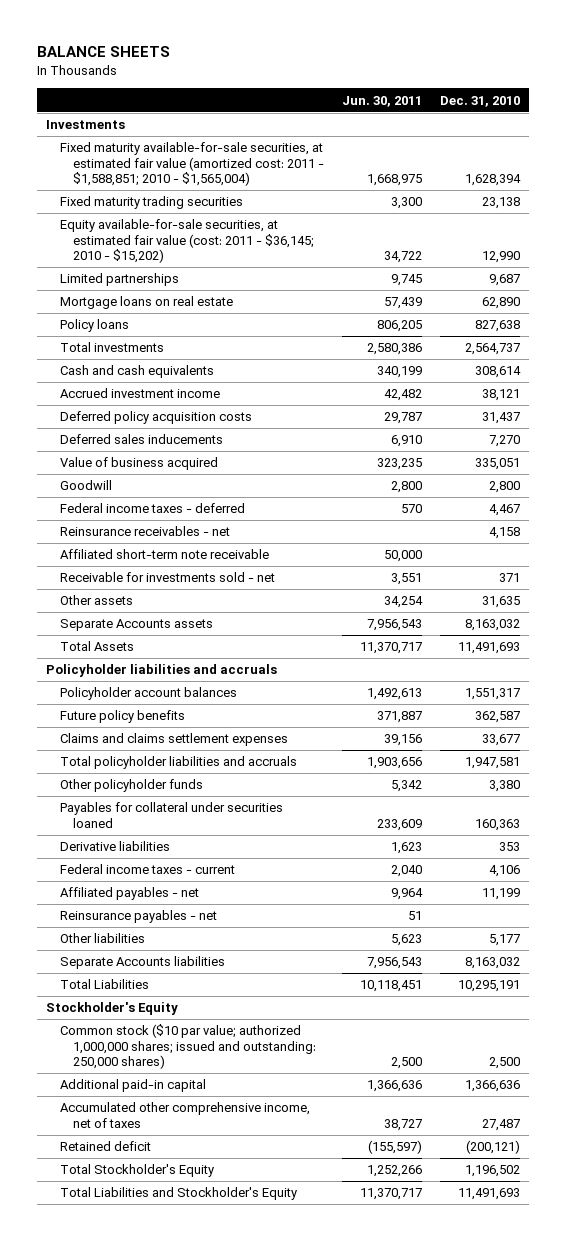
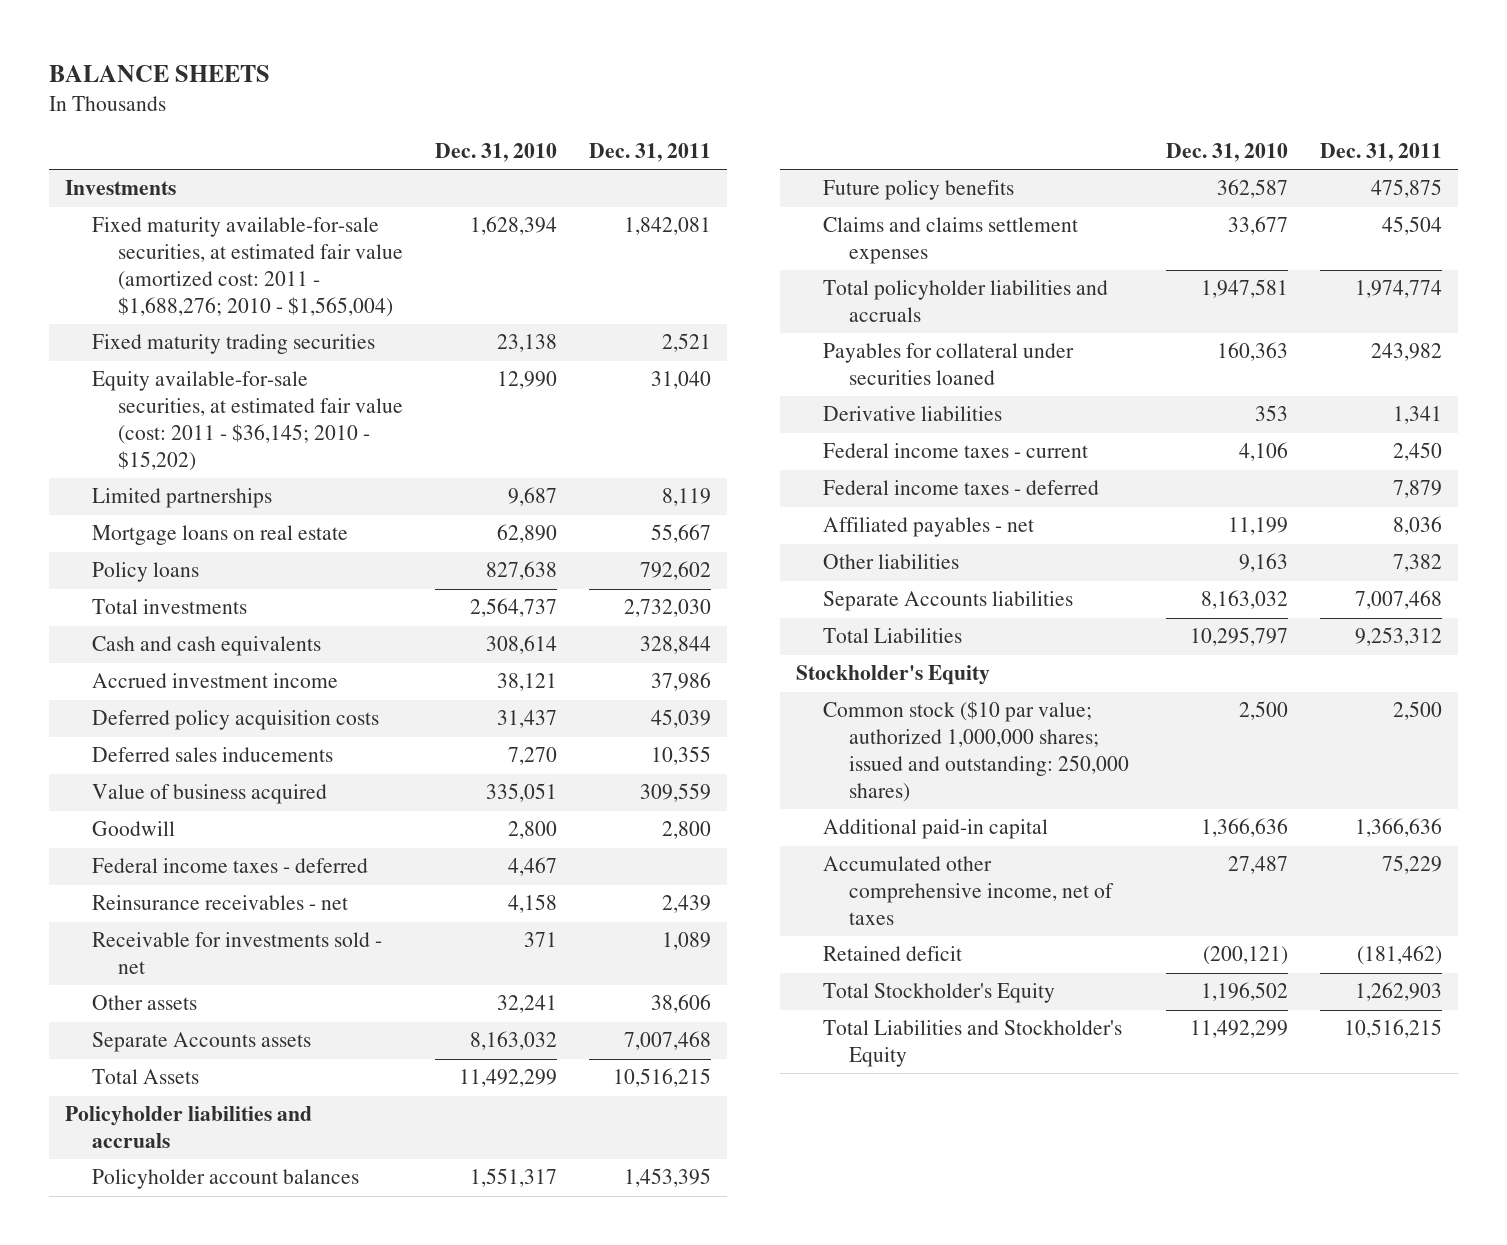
- | Jun. 30, 2011 | Dec. 31, 2010
+ | Dec. 31, 2010 | Dec. 31, 2011
- Fixed maturity available-for-sale securities, at estimated fair value (amortized cost: 2011 - $1,588,851; 2010 - $1,565,004) | 1,668,975 | 1,628,394
+ Fixed maturity available-for-sale securities, at estimated fair value (amortized cost: 2011 - $1,688,276; 2010 - $1,565,004) | 1,628,394 | 1,842,081
- Affiliated short-term note receivable | 50,000 |
- Other assets | 34,254 | 31,635
+ Other assets | 32,241 | 38,606
- Total Assets | 11,370,717 | 11,491,693
+ Total Assets | 11,492,299 | 10,516,215
- Other policyholder funds | 5,342 | 3,380
+ Federal income taxes - deferred | | 7,879
- Reinsurance payables - net | 51 |
- Other liabilities | 5,623 | 5,177
+ Other liabilities | 9,163 | 7,382
- Total Liabilities | 10,118,451 | 10,295,191
+ Total Liabilities | 10,295,797 | 9,253,312
- Total Liabilities and Stockholder's Equity | 11,370,717 | 11,491,693
+ Total Liabilities and Stockholder's Equity | 11,492,299 | 10,516,215

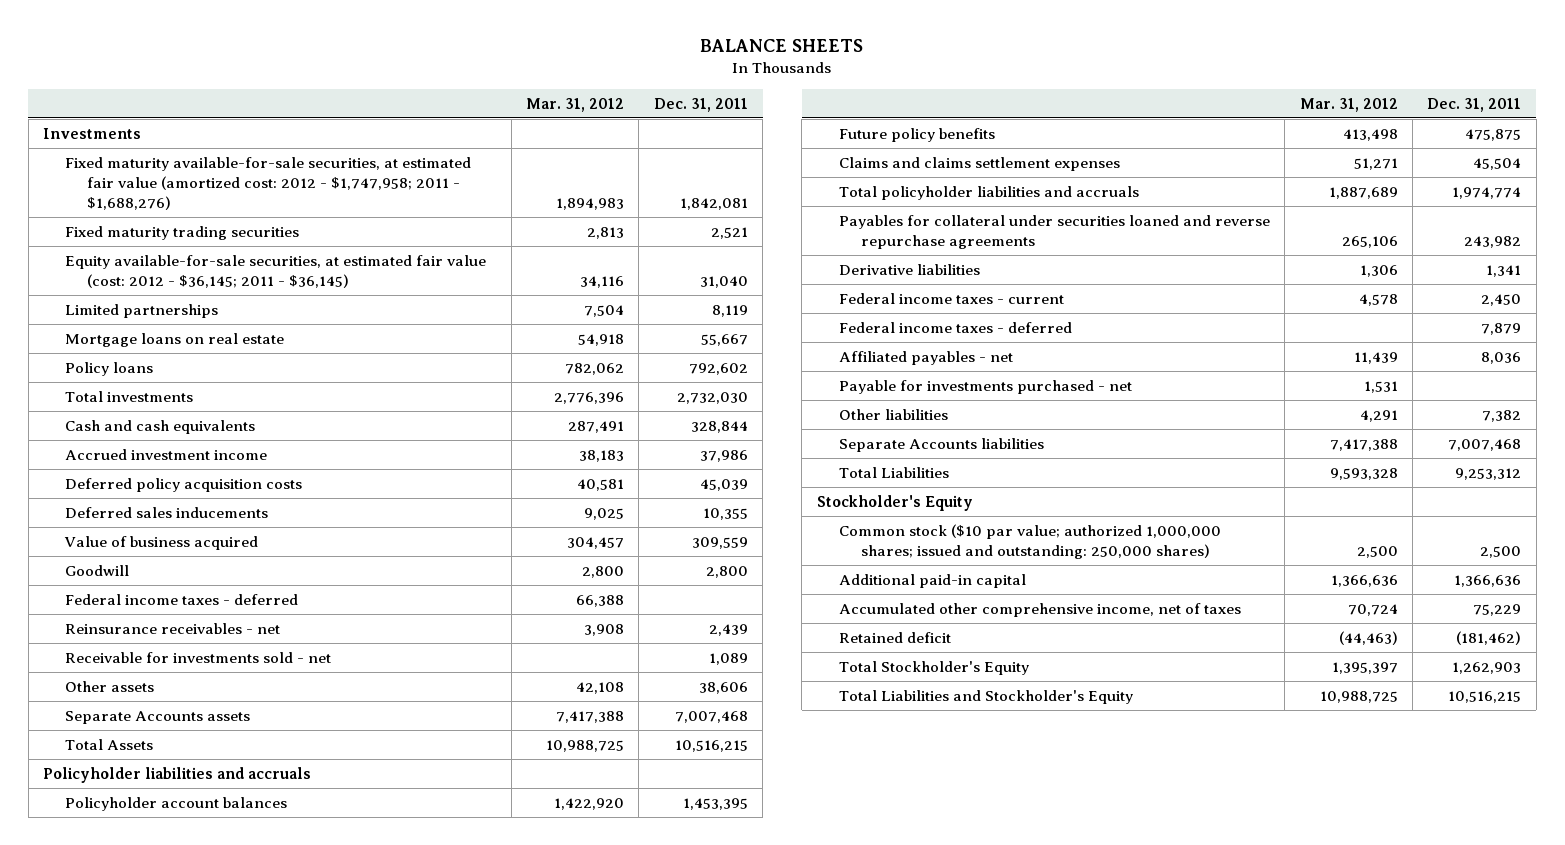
- | Dec. 31, 2010 | Dec. 31, 2011
+ | Mar. 31, 2012 | Dec. 31, 2011
- Fixed maturity available-for-sale securities, at estimated fair value (amortized cost: 2011 - $1,688,276; 2010 - $1,565,004) | 1,628,394 | 1,842,081
+ Fixed maturity available-for-sale securities, at estimated fair value (amortized cost: 2012 - $1,747,958; 2011 - $1,688,276) | 1,894,983 | 1,842,081
- Equity available-for-sale securities, at estimated fair value (cost: 2011 - $36,145; 2010 - $15,202) | 12,990 | 31,040
+ Equity available-for-sale securities, at estimated fair value (cost: 2012 - $36,145; 2011 - $36,145) | 34,116 | 31,040
- Payables for collateral under securities loaned | 160,363 | 243,982
+ Payables for collateral under securities loaned and reverse repurchase agreements | 265,106 | 243,982
+ Payable for investments purchased - net | 1,531 |

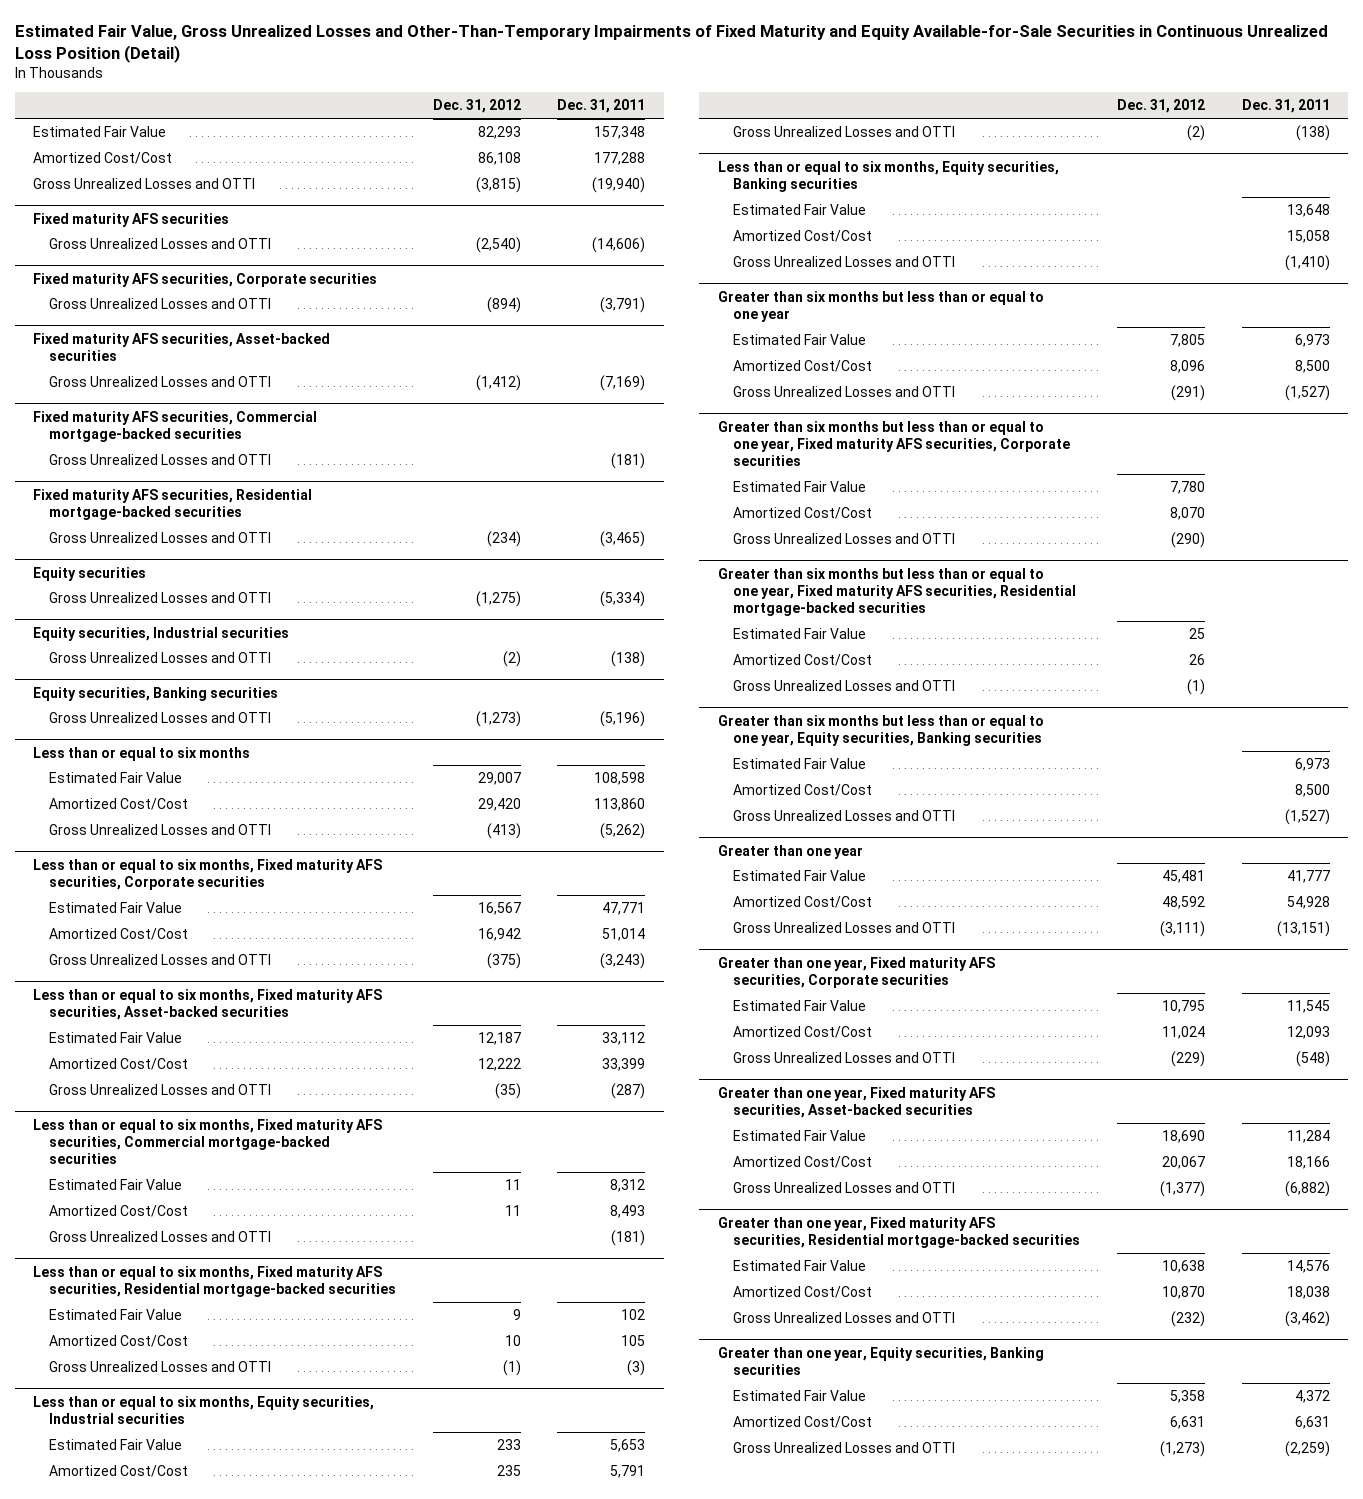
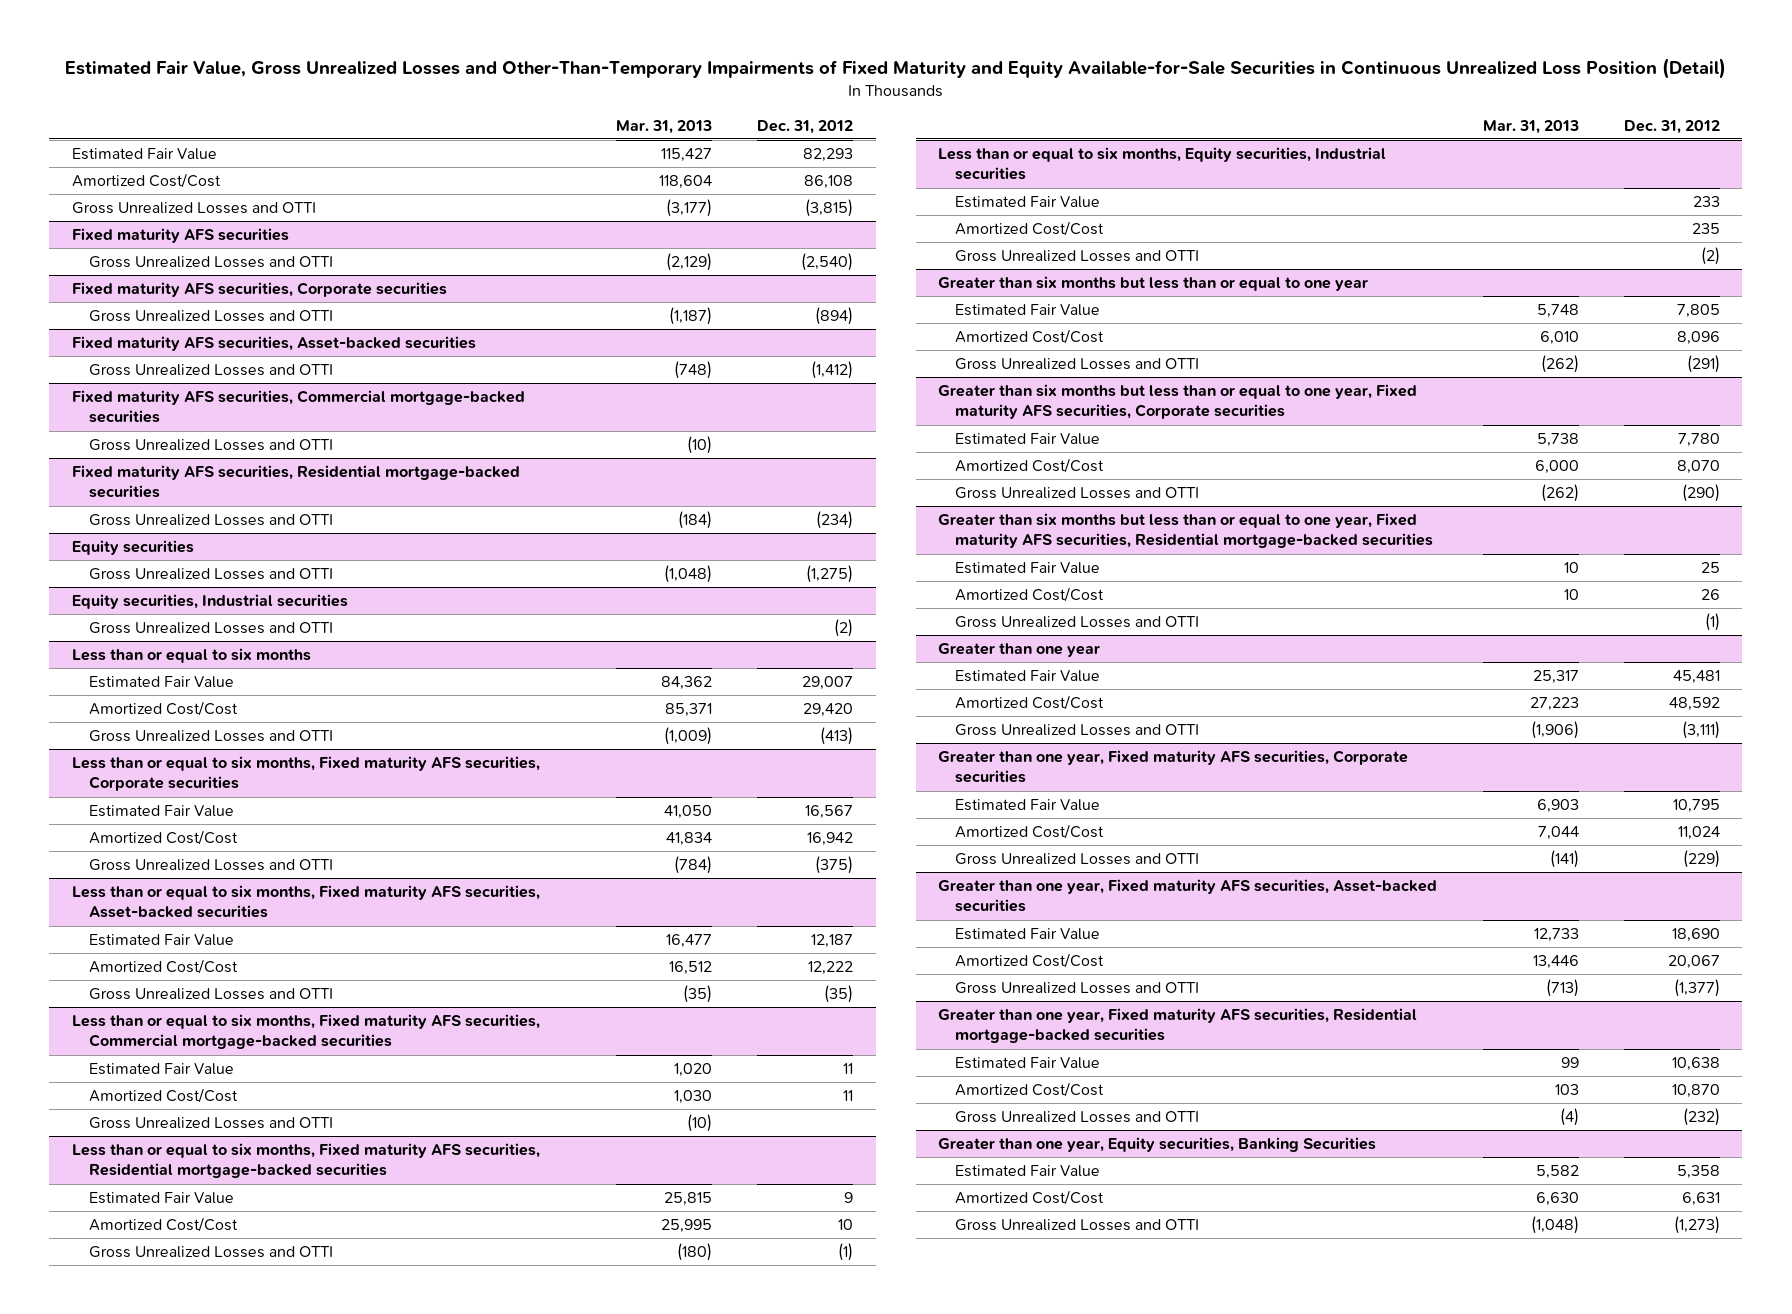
- | Dec. 31, 2012 | Dec. 31, 2011
+ | Mar. 31, 2013 | Dec. 31, 2012
- Equity securities, Banking securities
- Gross Unrealized Losses and OTTI | (1,273) | (5,196)
- Less than or equal to six months, Equity securities, Banking securities
- Estimated Fair Value | | 13,648
- Amortized Cost/Cost | | 15,058
- Gross Unrealized Losses and OTTI | | (1,410)
- Greater than six months but less than or equal to one year, Equity securities, Banking securities
- Estimated Fair Value | | 6,973
- Amortized Cost/Cost | | 8,500
- Gross Unrealized Losses and OTTI | | (1,527)
- Greater than one year, Equity securities, Banking securities
+ Greater than one year, Equity securities, Banking Securities

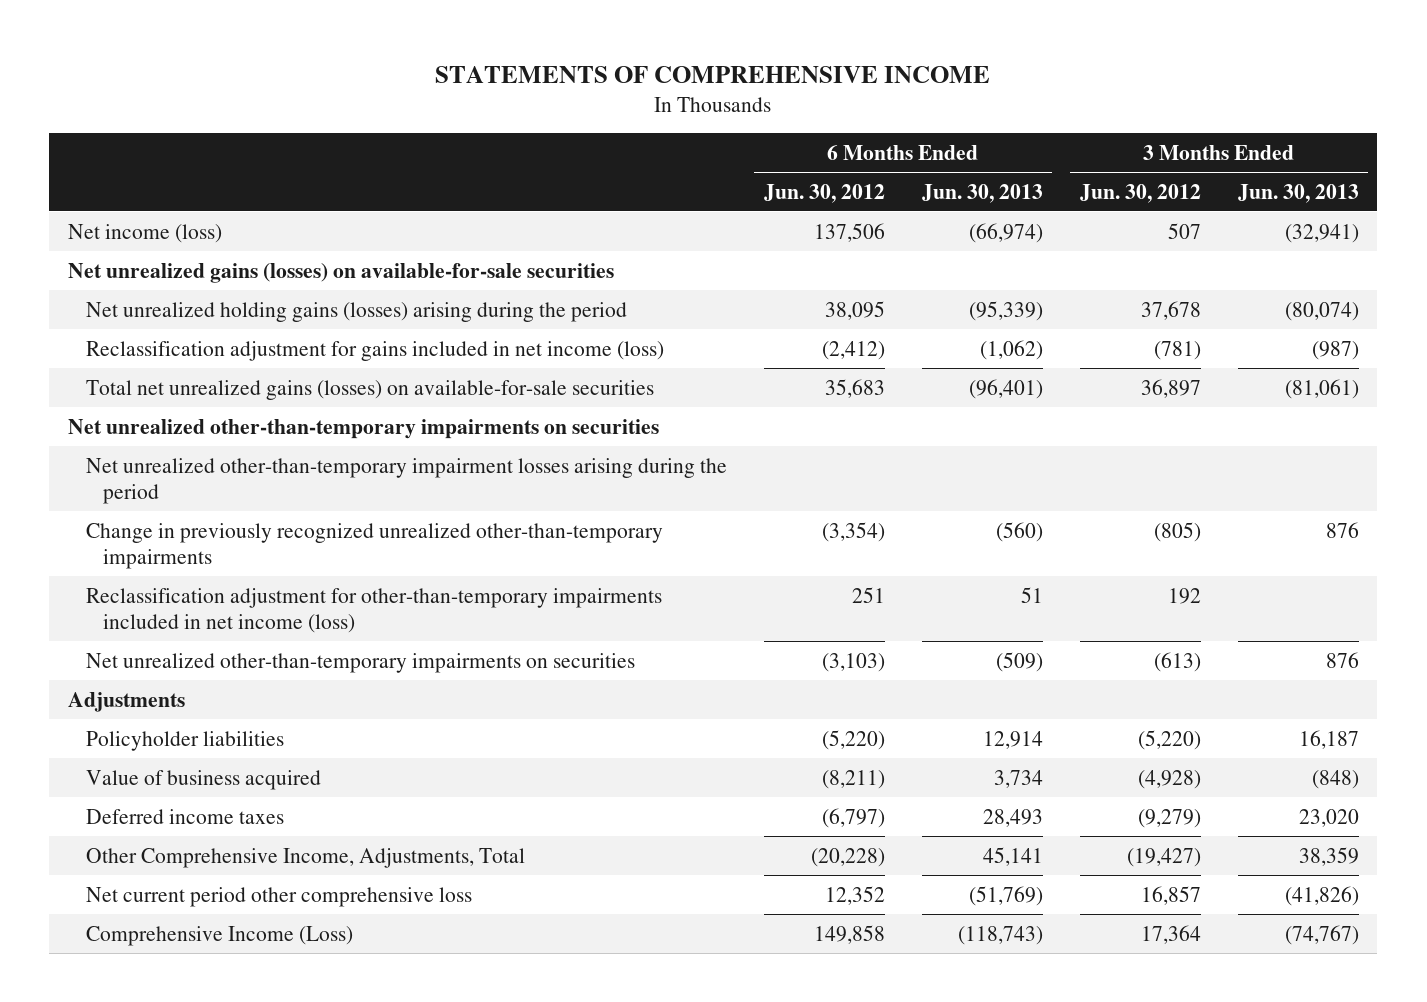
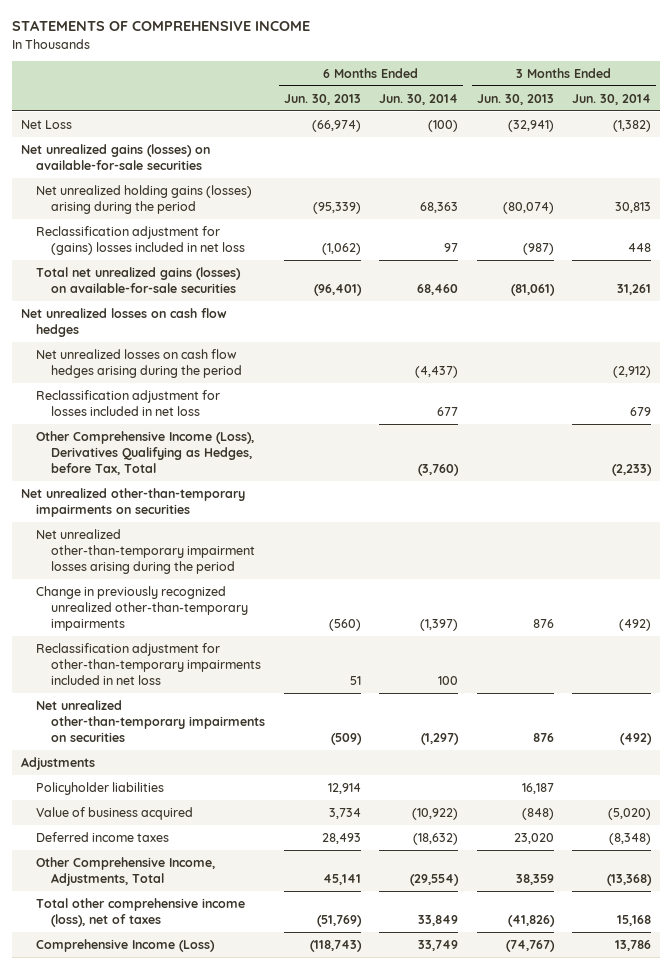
- | 6 Months Ended Jun. 30, 2012 | 6 Months Ended Jun. 30, 2013 | 3 Months Ended Jun. 30, 2012 | 3 Months Ended Jun. 30, 2013
+ | 6 Months Ended Jun. 30, 2013 | 6 Months Ended Jun. 30, 2014 | 3 Months Ended Jun. 30, 2013 | 3 Months Ended Jun. 30, 2014
- Net income (loss) | 137,506 | (66,974) | 507 | (32,941)
+ Net Loss | (66,974) | (100) | (32,941) | (1,382)
- Reclassification adjustment for gains included in net income (loss) | (2,412) | (1,062) | (781) | (987)
+ Reclassification adjustment for (gains) losses included in net loss | (1,062) | 97 | (987) | 448
+ Net unrealized losses on cash flow hedges
+ Net unrealized losses on cash flow hedges arising during the period | | (4,437) | | (2,912)
+ Reclassification adjustment for losses included in net loss | | 677 | | 679
+ Other Comprehensive Income (Loss), Derivatives Qualifying as Hedges, before Tax, Total | | (3,760) | | (2,233)
- Reclassification adjustment for other-than-temporary impairments included in net income (loss) | 251 | 51 | 192 |
+ Reclassification adjustment for other-than-temporary impairments included in net loss | 51 | 100 | |
- Net current period other comprehensive loss | 12,352 | (51,769) | 16,857 | (41,826)
+ Total other comprehensive income (loss), net of taxes | (51,769) | 33,849 | (41,826) | 15,168

